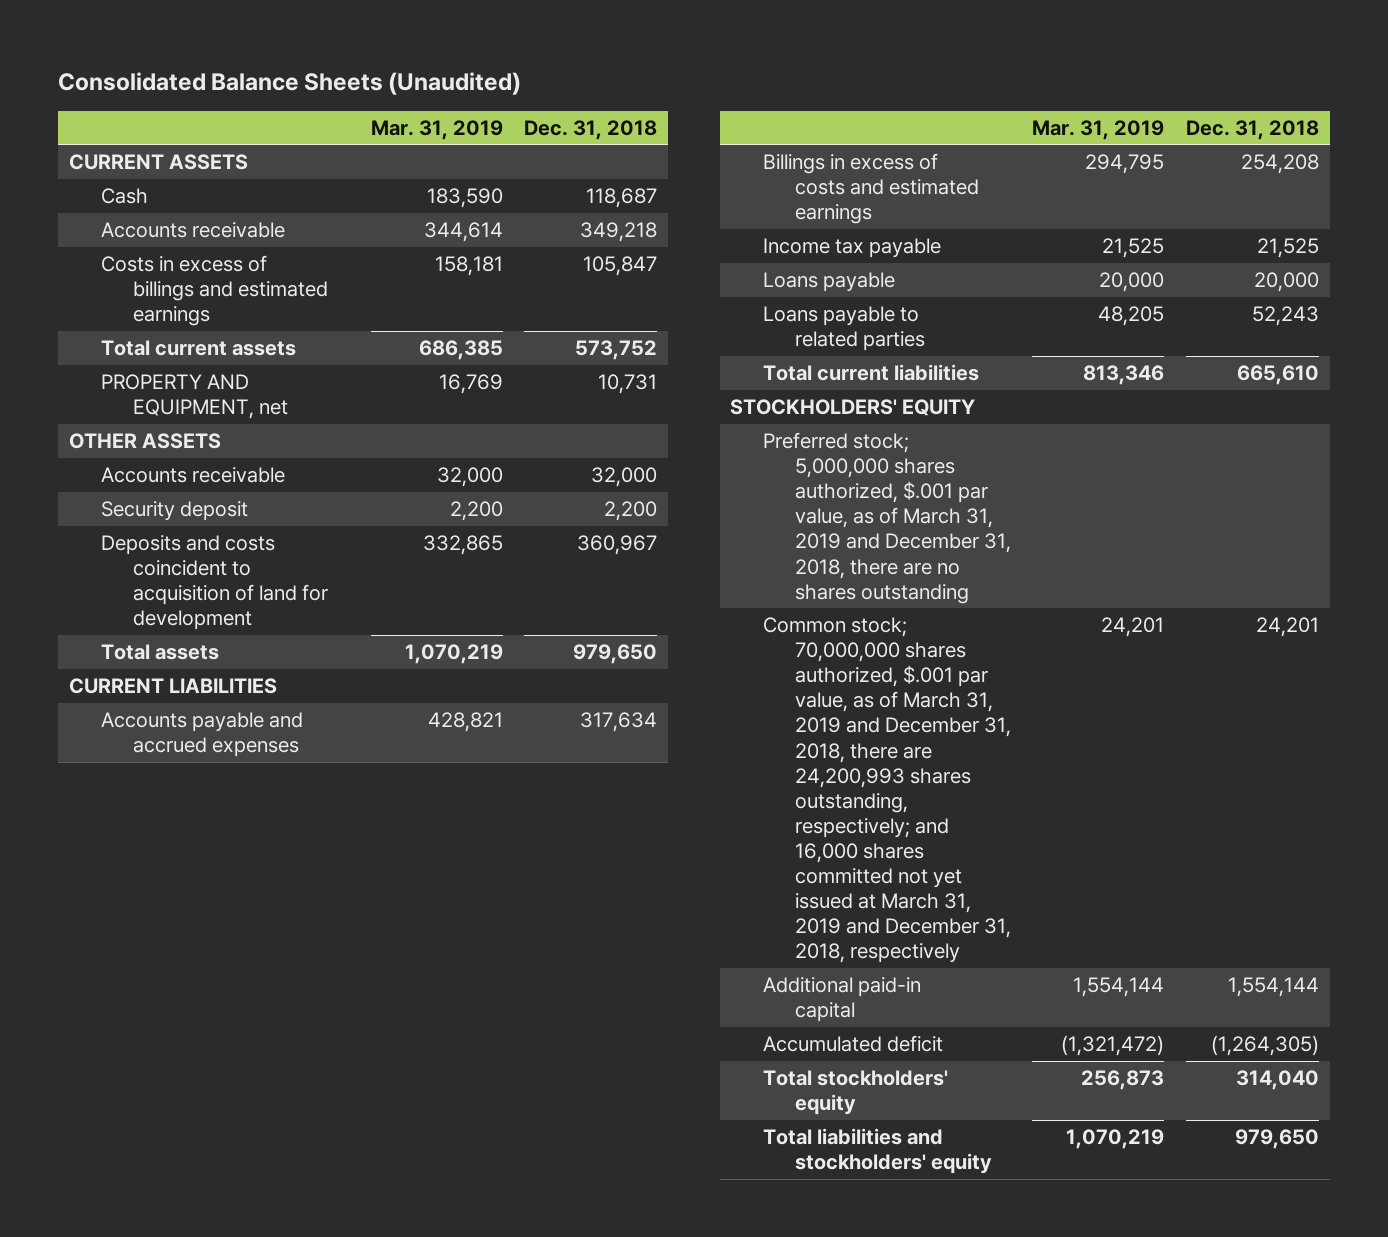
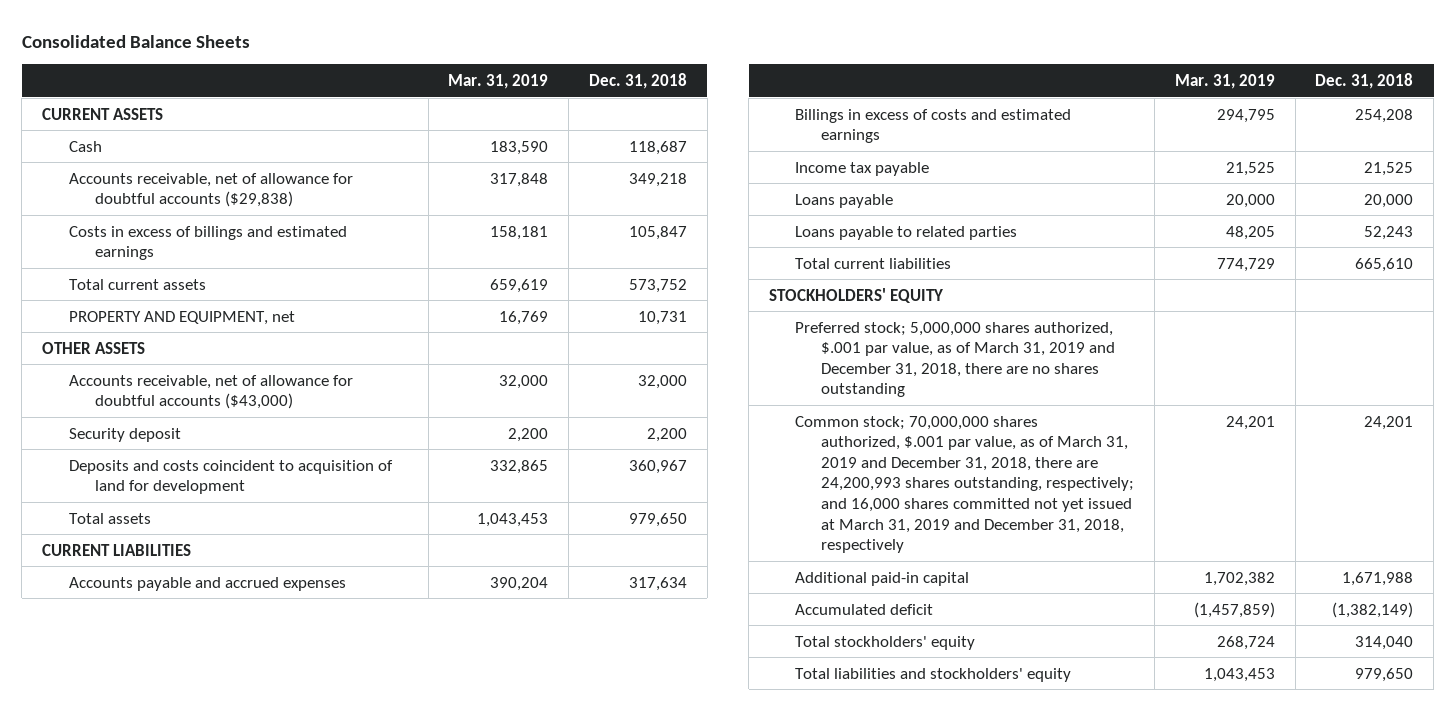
- Consolidated Balance Sheets (Unaudited)
+ Consolidated Balance Sheets
- Accounts receivable | 344,614 | 349,218
+ Accounts receivable, net of allowance for doubtful accounts ($29,838) | 317,848 | 349,218
- Total current assets | 686,385 | 573,752
+ Total current assets | 659,619 | 573,752
- Accounts receivable | 32,000 | 32,000
+ Accounts receivable, net of allowance for doubtful accounts ($43,000) | 32,000 | 32,000
- Total assets | 1,070,219 | 979,650
+ Total assets | 1,043,453 | 979,650
- Accounts payable and accrued expenses | 428,821 | 317,634
+ Accounts payable and accrued expenses | 390,204 | 317,634
- Total current liabilities | 813,346 | 665,610
+ Total current liabilities | 774,729 | 665,610
- Additional paid-in capital | 1,554,144 | 1,554,144
- Accumulated deficit | (1,321,472) | (1,264,305)
- Total stockholders' equity | 256,873 | 314,040
- Total liabilities and stockholders' equity | 1,070,219 | 979,650
+ Additional paid-in capital | 1,702,382 | 1,671,988
+ Accumulated deficit | (1,457,859) | (1,382,149)
+ Total stockholders' equity | 268,724 | 314,040
+ Total liabilities and stockholders' equity | 1,043,453 | 979,650

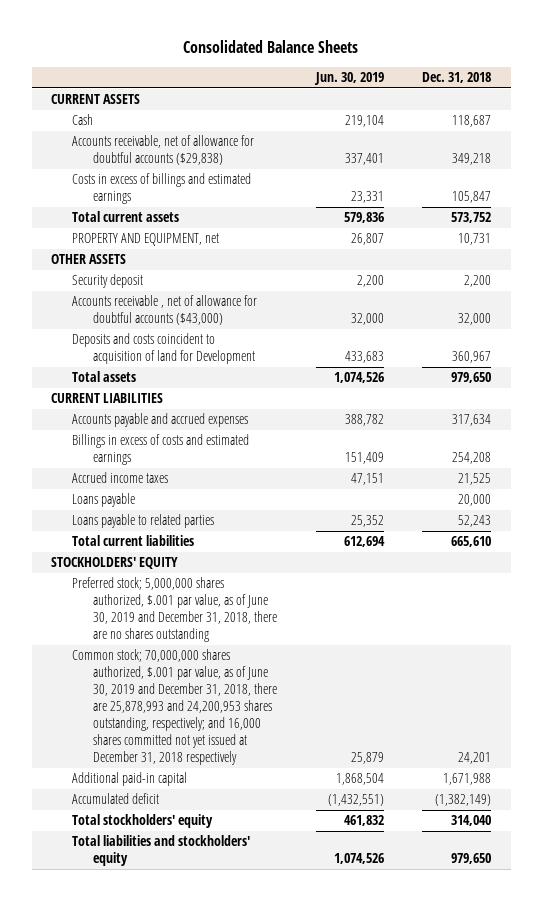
- | Mar. 31, 2019 | Dec. 31, 2018
+ | Jun. 30, 2019 | Dec. 31, 2018
- Accounts receivable, net of allowance for doubtful accounts ($43,000) | 32,000 | 32,000
- Deposits and costs coincident to acquisition of land for development | 332,865 | 360,967
+ Accounts receivable , net of allowance for doubtful accounts ($43,000) | 32,000 | 32,000
+ Deposits and costs coincident to acquisition of land for Development | 433,683 | 360,967
- Income tax payable | 21,525 | 21,525
+ Accrued income taxes | 47,151 | 21,525
- Preferred stock; 5,000,000 shares authorized, $.001 par value, as of March 31, 2019 and December 31, 2018, there are no shares outstanding
- Common stock; 70,000,000 shares authorized, $.001 par value, as of March 31, 2019 and December 31, 2018, there are 24,200,993 shares outstanding, respectively; and 16,000 shares committed not yet issued at March 31, 2019 and December 31, 2018, respectively | 24,201 | 24,201
+ Preferred stock; 5,000,000 shares authorized, $.001 par value, as of June 30, 2019 and December 31, 2018, there are no shares outstanding
+ Common stock; 70,000,000 shares authorized, $.001 par value, as of June 30, 2019 and December 31, 2018, there are 25,878,993 and 24,200,953 shares outstanding, respectively; and 16,000 shares committed not yet issued at December 31, 2018 respectively | 25,879 | 24,201

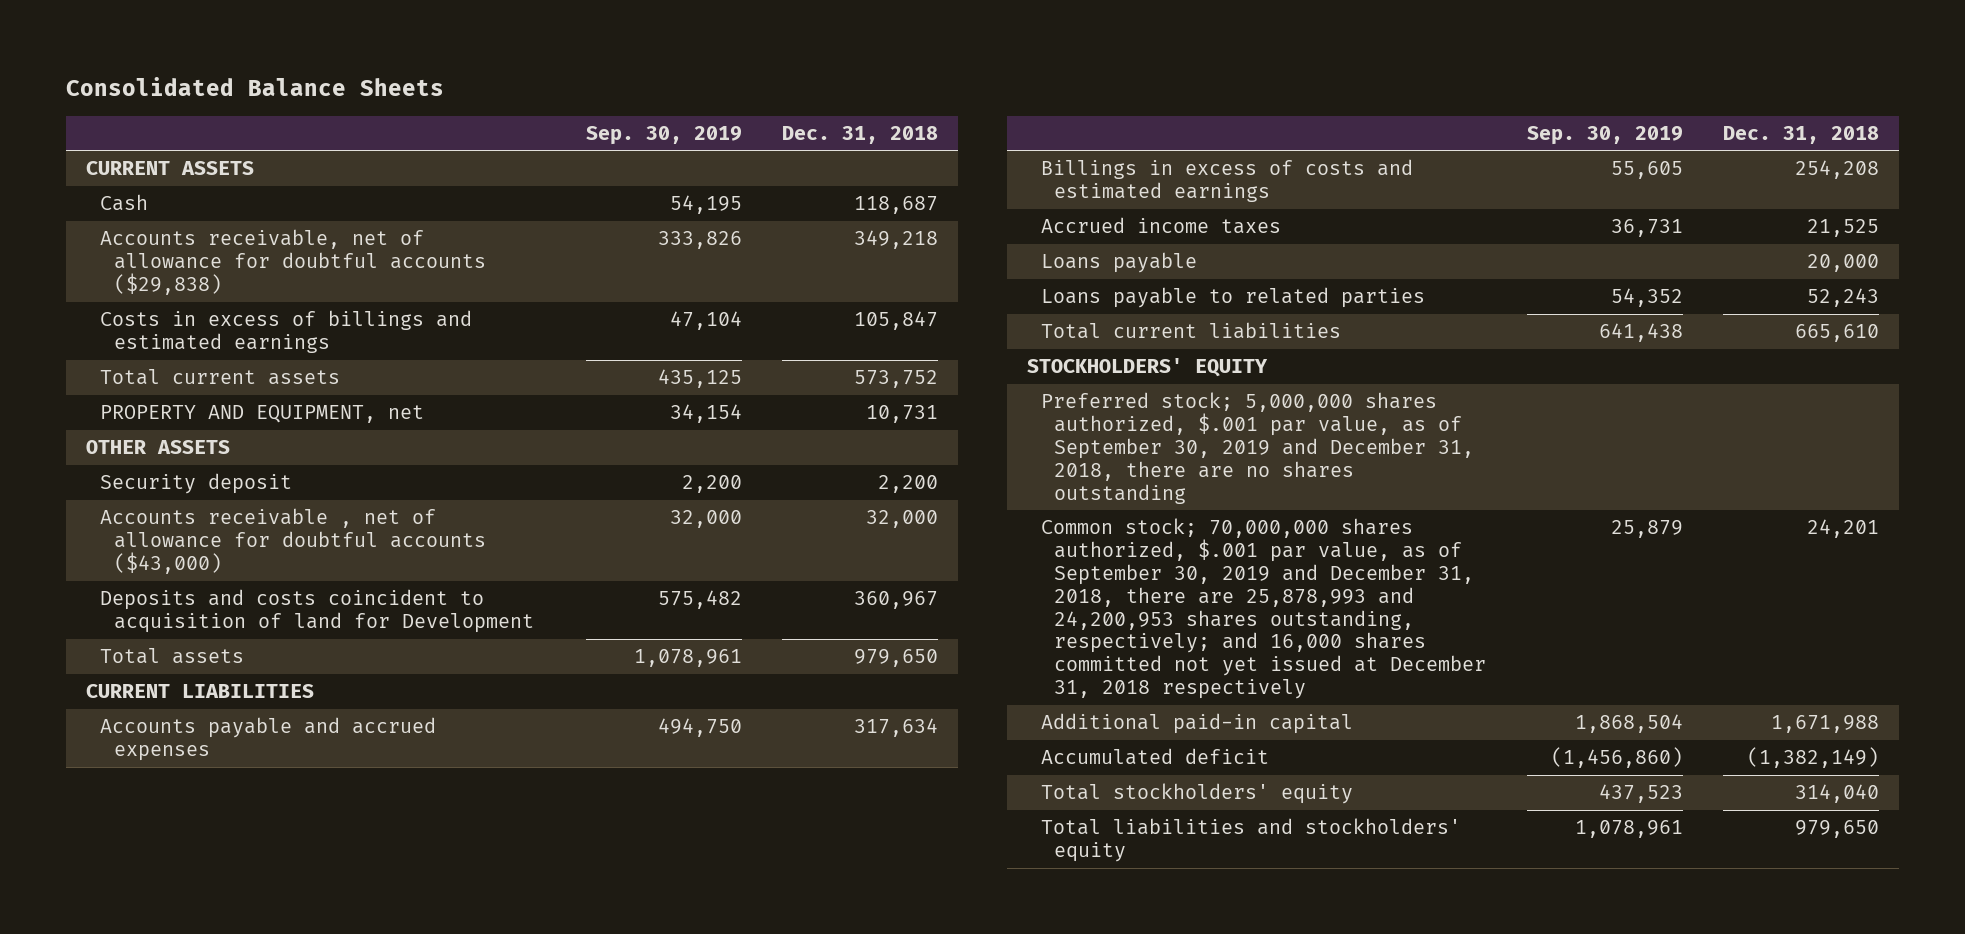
- | Jun. 30, 2019 | Dec. 31, 2018
+ | Sep. 30, 2019 | Dec. 31, 2018
- Preferred stock; 5,000,000 shares authorized, $.001 par value, as of June 30, 2019 and December 31, 2018, there are no shares outstanding
- Common stock; 70,000,000 shares authorized, $.001 par value, as of June 30, 2019 and December 31, 2018, there are 25,878,993 and 24,200,953 shares outstanding, respectively; and 16,000 shares committed not yet issued at December 31, 2018 respectively | 25,879 | 24,201
+ Preferred stock; 5,000,000 shares authorized, $.001 par value, as of September 30, 2019 and December 31, 2018, there are no shares outstanding
+ Common stock; 70,000,000 shares authorized, $.001 par value, as of September 30, 2019 and December 31, 2018, there are 25,878,993 and 24,200,953 shares outstanding, respectively; and 16,000 shares committed not yet issued at December 31, 2018 respectively | 25,879 | 24,201

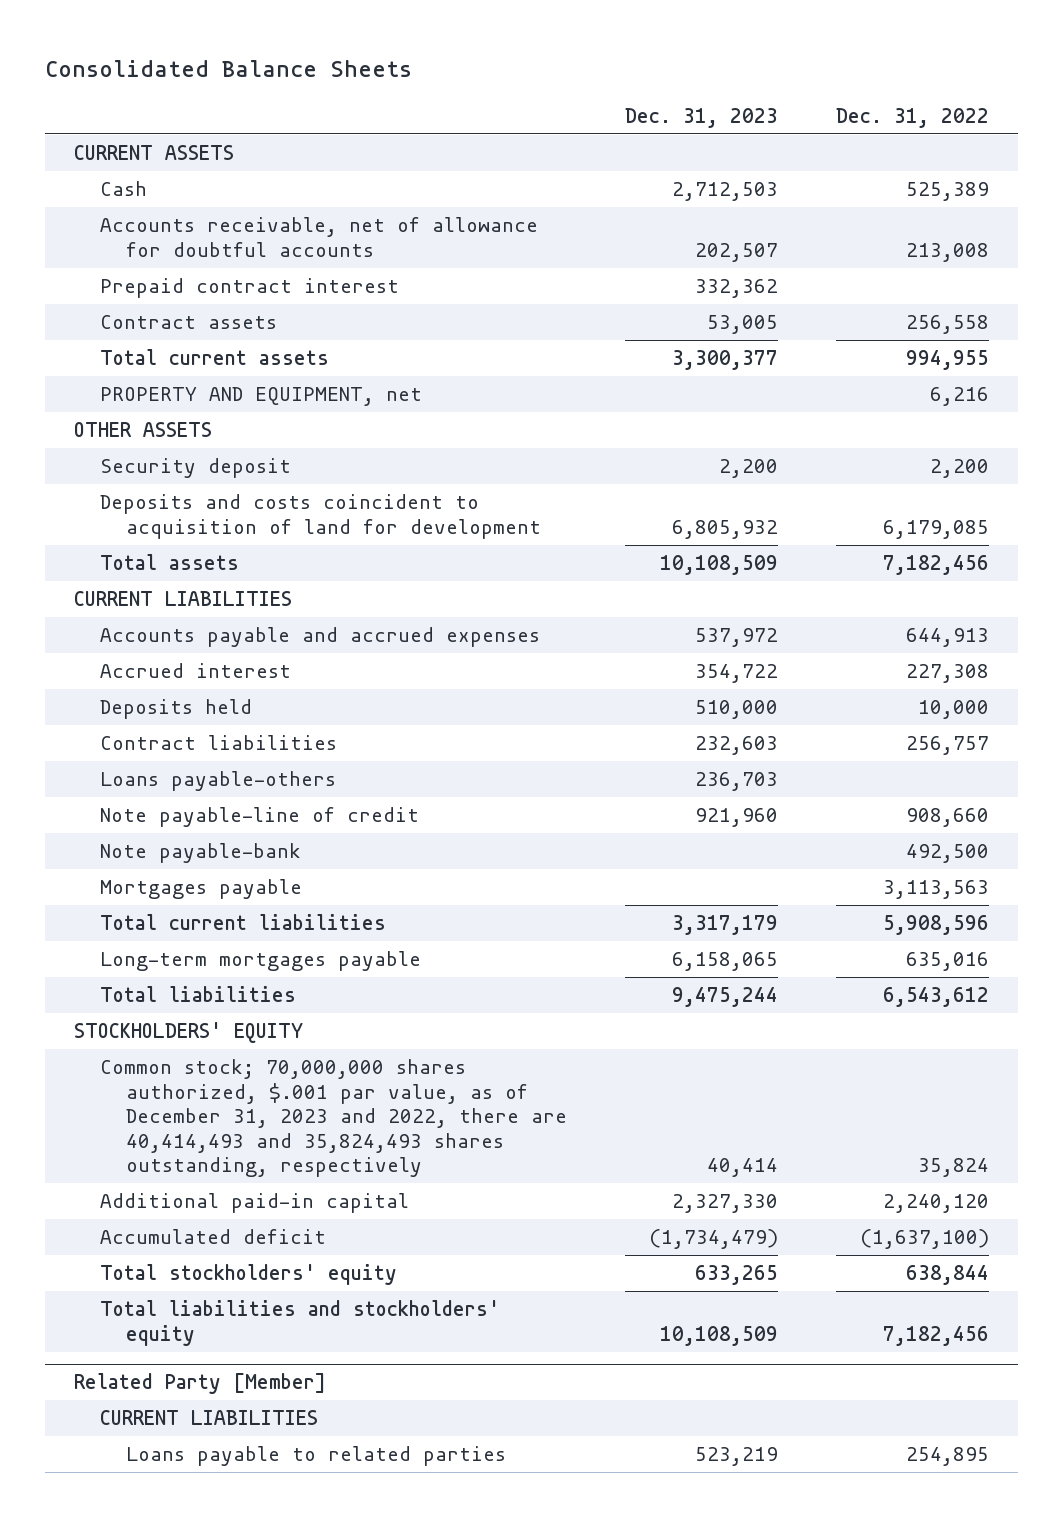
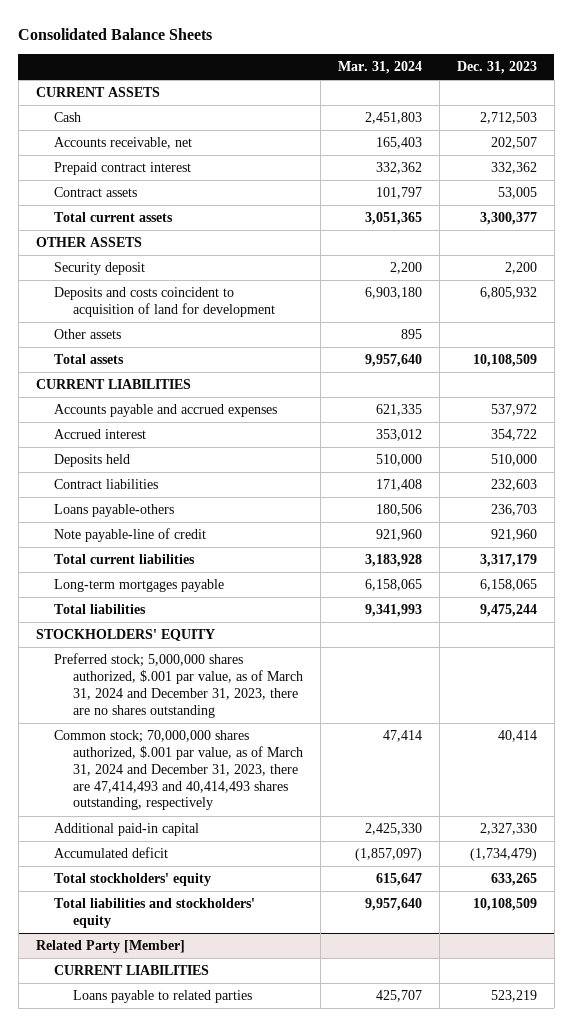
- | Dec. 31, 2023 | Dec. 31, 2022
+ | Mar. 31, 2024 | Dec. 31, 2023
- Accounts receivable, net of allowance for doubtful accounts | 202,507 | 213,008
+ Accounts receivable, net | 165,403 | 202,507
- PROPERTY AND EQUIPMENT, net | | 6,216
+ Other assets | 895 |
- Note payable-bank | | 492,500
- Mortgages payable | | 3,113,563
- Common stock; 70,000,000 shares authorized, $.001 par value, as of December 31, 2023 and 2022, there are 40,414,493 and 35,824,493 shares outstanding, respectively | 40,414 | 35,824
+ Preferred stock; 5,000,000 shares authorized, $.001 par value, as of March 31, 2024 and December 31, 2023, there are no shares outstanding
+ Common stock; 70,000,000 shares authorized, $.001 par value, as of March 31, 2024 and December 31, 2023, there are 47,414,493 and 40,414,493 shares outstanding, respectively | 47,414 | 40,414

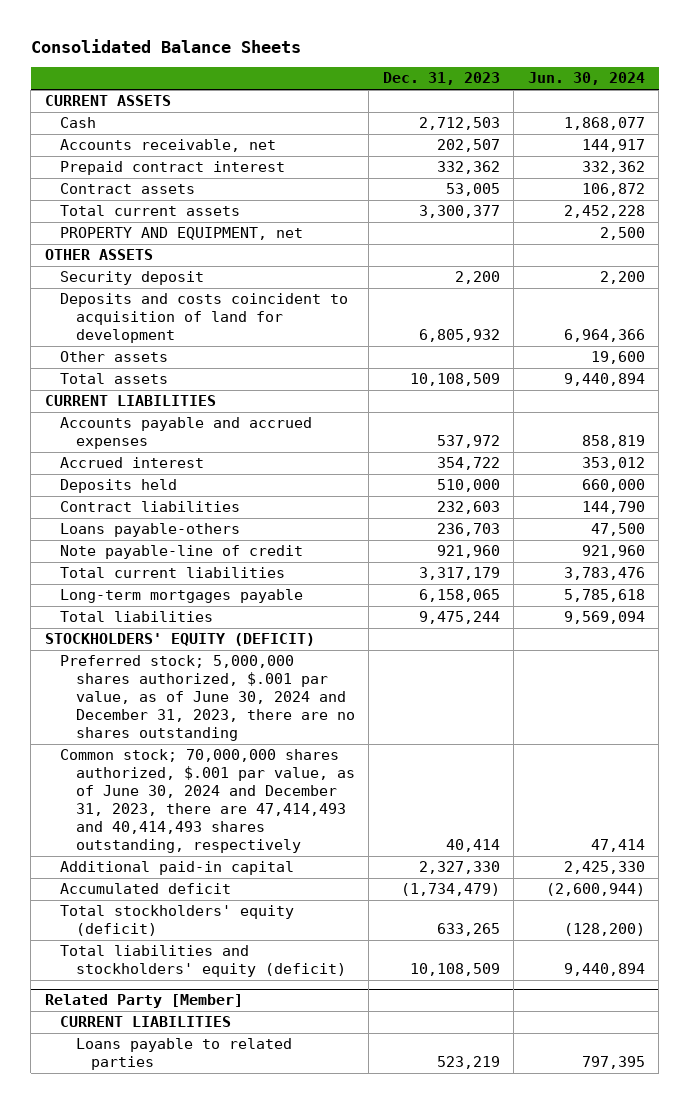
- | Mar. 31, 2024 | Dec. 31, 2023
+ | Dec. 31, 2023 | Jun. 30, 2024
+ PROPERTY AND EQUIPMENT, net | | 2,500
- STOCKHOLDERS' EQUITY
- Preferred stock; 5,000,000 shares authorized, $.001 par value, as of March 31, 2024 and December 31, 2023, there are no shares outstanding
- Common stock; 70,000,000 shares authorized, $.001 par value, as of March 31, 2024 and December 31, 2023, there are 47,414,493 and 40,414,493 shares outstanding, respectively | 47,414 | 40,414
+ STOCKHOLDERS' EQUITY (DEFICIT)
+ Preferred stock; 5,000,000 shares authorized, $.001 par value, as of June 30, 2024 and December 31, 2023, there are no shares outstanding
+ Common stock; 70,000,000 shares authorized, $.001 par value, as of June 30, 2024 and December 31, 2023, there are 47,414,493 and 40,414,493 shares outstanding, respectively | 40,414 | 47,414
- Total stockholders' equity | 615,647 | 633,265
- Total liabilities and stockholders' equity | 9,957,640 | 10,108,509
+ Total stockholders' equity (deficit) | 633,265 | (128,200)
+ Total liabilities and stockholders' equity (deficit) | 10,108,509 | 9,440,894

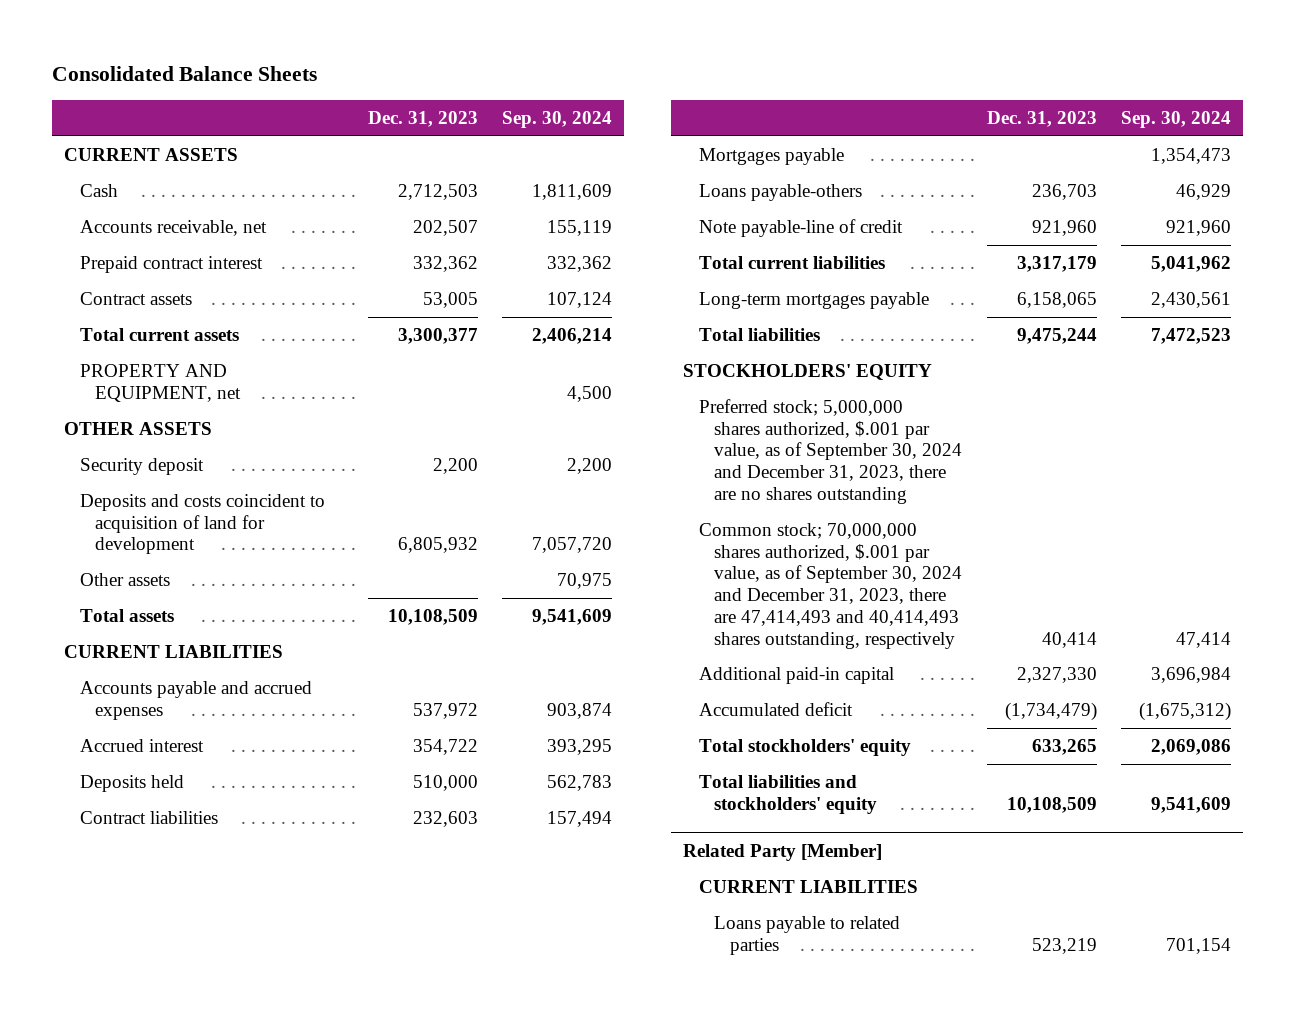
- | Dec. 31, 2023 | Jun. 30, 2024
+ | Dec. 31, 2023 | Sep. 30, 2024
+ Mortgages payable | | 1,354,473
- STOCKHOLDERS' EQUITY (DEFICIT)
- Preferred stock; 5,000,000 shares authorized, $.001 par value, as of June 30, 2024 and December 31, 2023, there are no shares outstanding
- Common stock; 70,000,000 shares authorized, $.001 par value, as of June 30, 2024 and December 31, 2023, there are 47,414,493 and 40,414,493 shares outstanding, respectively | 40,414 | 47,414
+ STOCKHOLDERS' EQUITY
+ Preferred stock; 5,000,000 shares authorized, $.001 par value, as of September 30, 2024 and December 31, 2023, there are no shares outstanding
+ Common stock; 70,000,000 shares authorized, $.001 par value, as of September 30, 2024 and December 31, 2023, there are 47,414,493 and 40,414,493 shares outstanding, respectively | 40,414 | 47,414
- Total stockholders' equity (deficit) | 633,265 | (128,200)
- Total liabilities and stockholders' equity (deficit) | 10,108,509 | 9,440,894
+ Total stockholders' equity | 633,265 | 2,069,086
+ Total liabilities and stockholders' equity | 10,108,509 | 9,541,609

